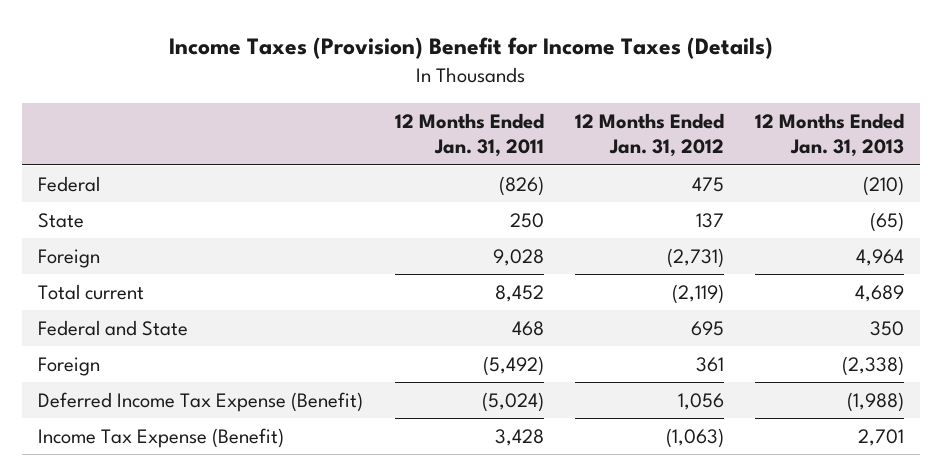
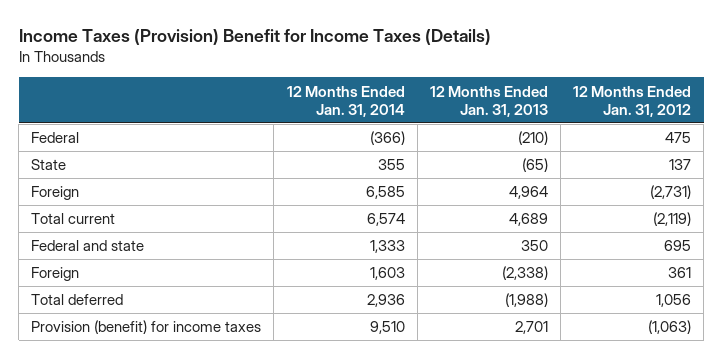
- | 12 Months Ended Jan. 31, 2011 | 12 Months Ended Jan. 31, 2012 | 12 Months Ended Jan. 31, 2013
+ | 12 Months Ended Jan. 31, 2014 | 12 Months Ended Jan. 31, 2013 | 12 Months Ended Jan. 31, 2012
- Federal and State | 468 | 695 | 350
+ Federal and state | 1,333 | 350 | 695
- Deferred Income Tax Expense (Benefit) | (5,024) | 1,056 | (1,988)
- Income Tax Expense (Benefit) | 3,428 | (1,063) | 2,701
+ Total deferred | 2,936 | (1,988) | 1,056
+ Provision (benefit) for income taxes | 9,510 | 2,701 | (1,063)

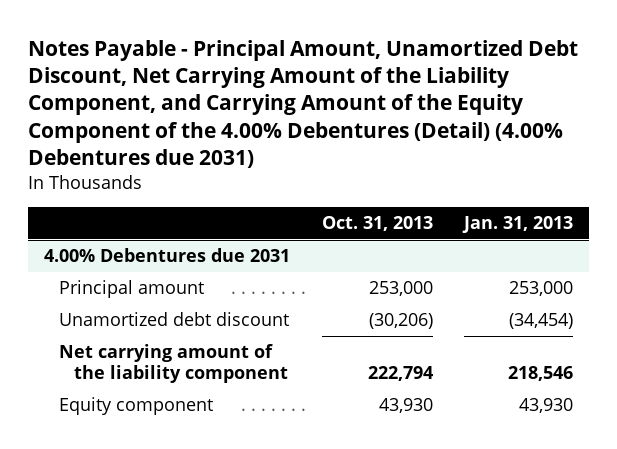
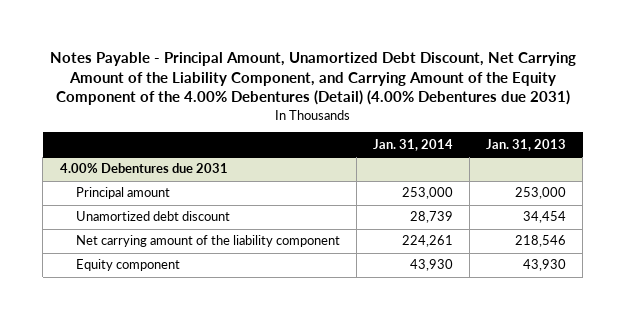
- | Oct. 31, 2013 | Jan. 31, 2013
+ | Jan. 31, 2014 | Jan. 31, 2013
@ 4.00% Debentures due 2031
- Unamortized debt discount | (30,206) | (34,454)
+ Unamortized debt discount | 28,739 | 34,454

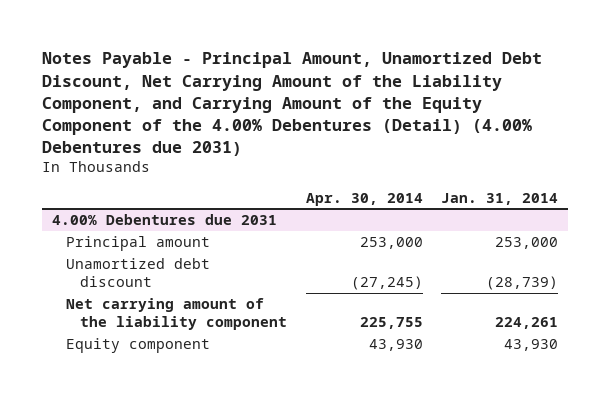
- | Jan. 31, 2014 | Jan. 31, 2013
+ | Apr. 30, 2014 | Jan. 31, 2014
@ 4.00% Debentures due 2031
- Unamortized debt discount | 28,739 | 34,454
+ Unamortized debt discount | (27,245) | (28,739)

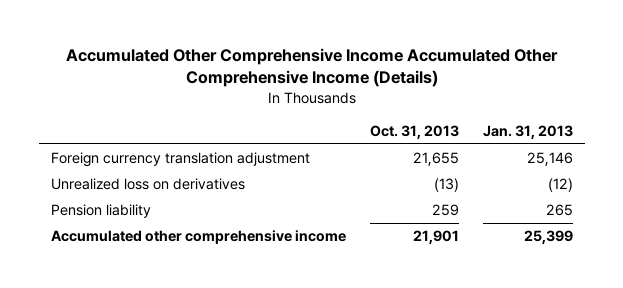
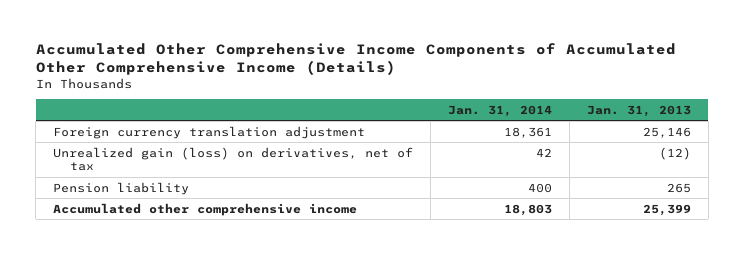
- Accumulated Other Comprehensive Income Accumulated Other Comprehensive Income (Details)
+ Accumulated Other Comprehensive Income Components of Accumulated Other Comprehensive Income (Details)
- | Oct. 31, 2013 | Jan. 31, 2013
+ | Jan. 31, 2014 | Jan. 31, 2013
- Unrealized loss on derivatives | (13) | (12)
+ Unrealized gain (loss) on derivatives, net of tax | 42 | (12)

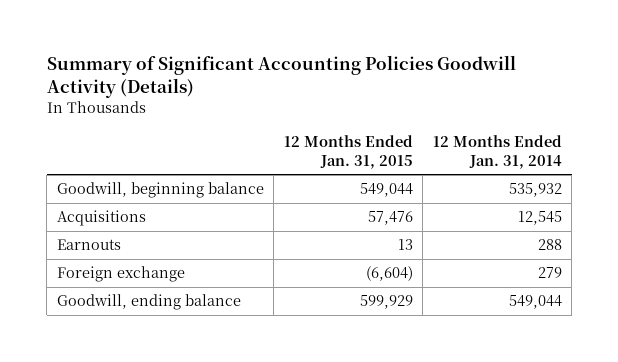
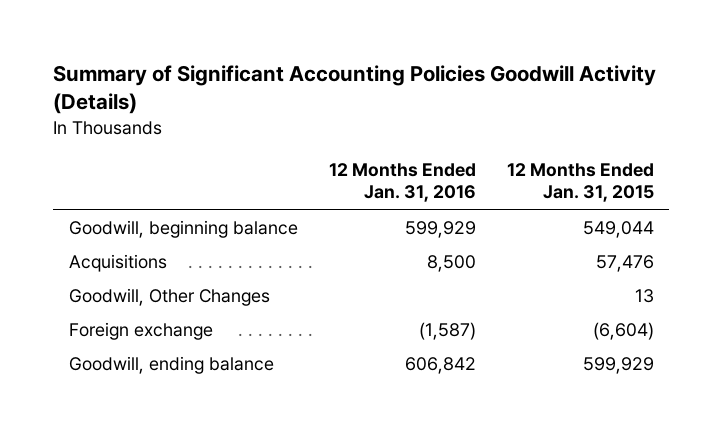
- | 12 Months Ended Jan. 31, 2015 | 12 Months Ended Jan. 31, 2014
+ | 12 Months Ended Jan. 31, 2016 | 12 Months Ended Jan. 31, 2015
- Earnouts | 13 | 288
+ Goodwill, Other Changes | | 13

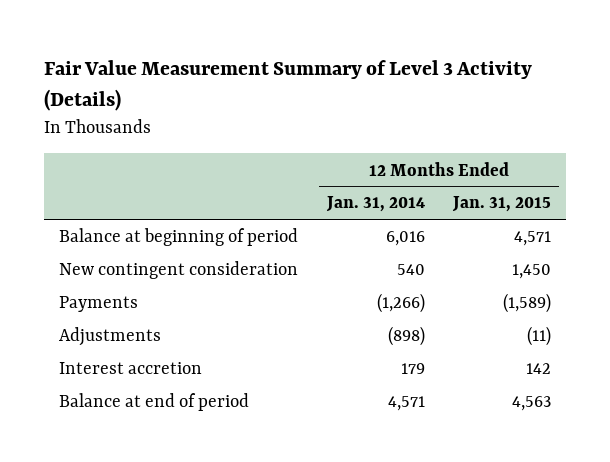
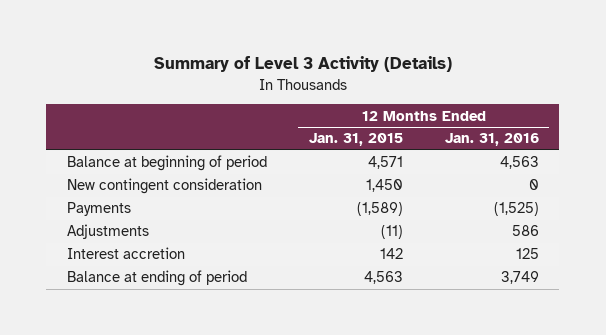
- Fair Value Measurement Summary of Level 3 Activity (Details)
+ Summary of Level 3 Activity (Details)
- | 12 Months Ended Jan. 31, 2014 | 12 Months Ended Jan. 31, 2015
+ | 12 Months Ended Jan. 31, 2015 | 12 Months Ended Jan. 31, 2016
- Balance at end of period | 4,571 | 4,563
+ Balance at ending of period | 4,563 | 3,749

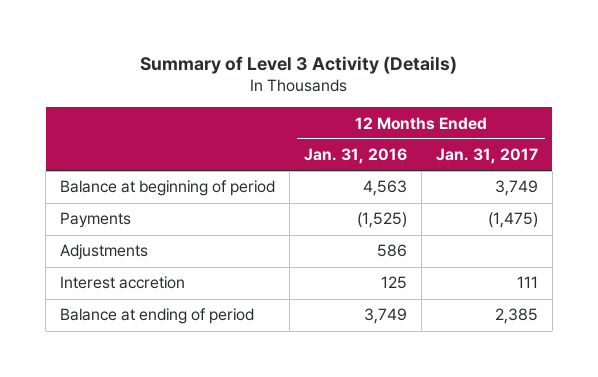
- | 12 Months Ended Jan. 31, 2015 | 12 Months Ended Jan. 31, 2016
+ | 12 Months Ended Jan. 31, 2016 | 12 Months Ended Jan. 31, 2017
- New contingent consideration | 1,450 | 0

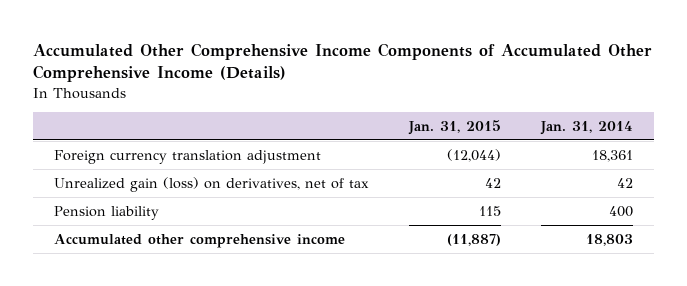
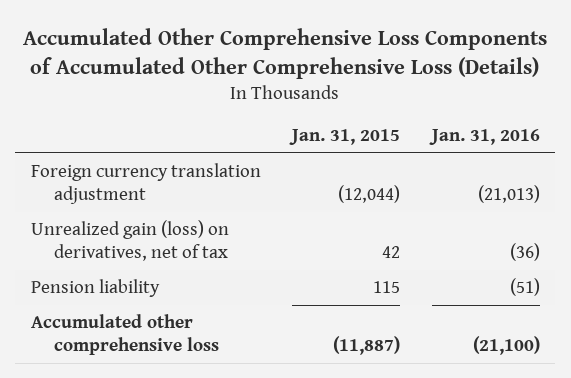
- Accumulated Other Comprehensive Income Components of Accumulated Other Comprehensive Income (Details)
+ Accumulated Other Comprehensive Loss Components of Accumulated Other Comprehensive Loss (Details)
- | Jan. 31, 2015 | Jan. 31, 2014
+ | Jan. 31, 2015 | Jan. 31, 2016
- Accumulated other comprehensive income | (11,887) | 18,803
+ Accumulated other comprehensive loss | (11,887) | (21,100)

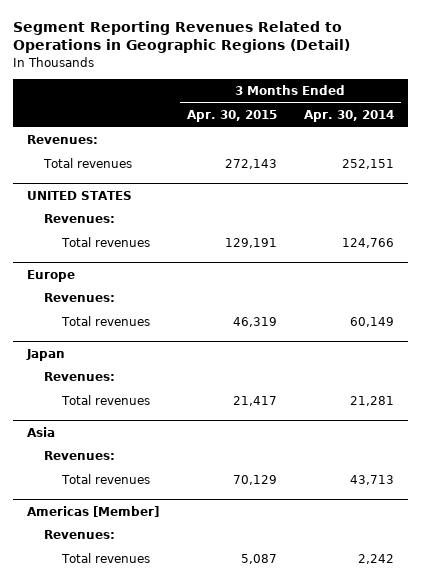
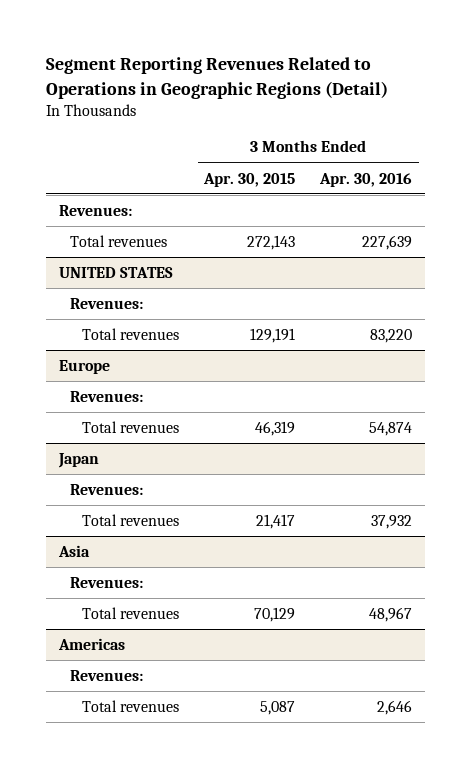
- | 3 Months Ended Apr. 30, 2015 | 3 Months Ended Apr. 30, 2014
+ | 3 Months Ended Apr. 30, 2015 | 3 Months Ended Apr. 30, 2016
- Americas [Member]
+ Americas

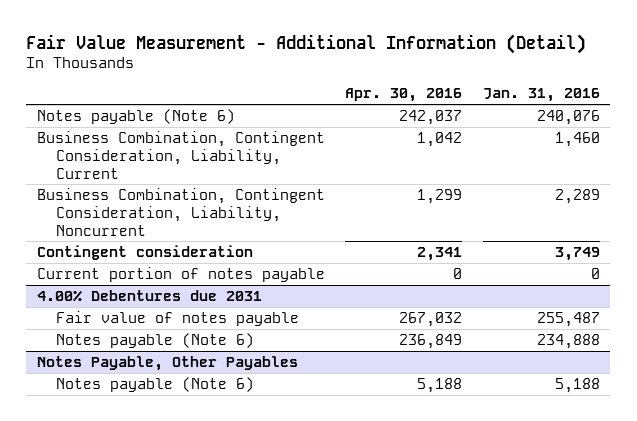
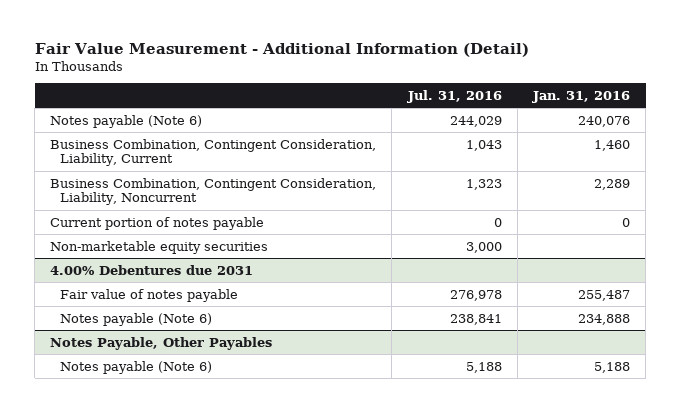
- | Apr. 30, 2016 | Jan. 31, 2016
+ | Jul. 31, 2016 | Jan. 31, 2016
- Contingent consideration | 2,341 | 3,749
+ Non-marketable equity securities | 3,000 |

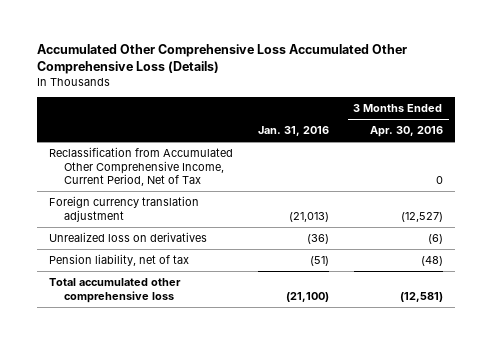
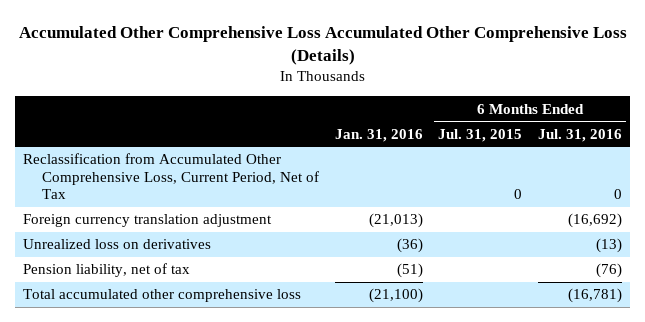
- | Jan. 31, 2016 | 3 Months Ended Apr. 30, 2016
+ | Jan. 31, 2016 | 6 Months Ended Jul. 31, 2015 | 6 Months Ended Jul. 31, 2016
- Reclassification from Accumulated Other Comprehensive Income, Current Period, Net of Tax | | 0
+ Reclassification from Accumulated Other Comprehensive Loss, Current Period, Net of Tax | | 0 | 0

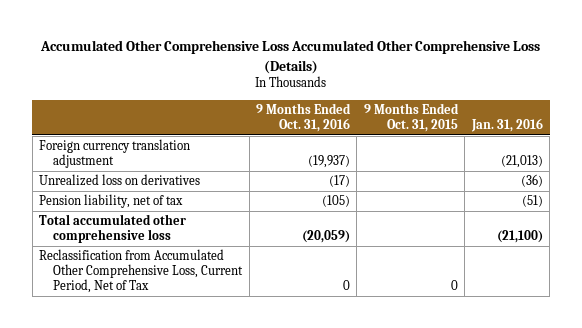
- | Jan. 31, 2016 | 6 Months Ended Jul. 31, 2015 | 6 Months Ended Jul. 31, 2016
+ | 9 Months Ended Oct. 31, 2016 | 9 Months Ended Oct. 31, 2015 | Jan. 31, 2016
moved down: Reclassification from Accumulated Other Comprehensive Loss, Current Period, Net of Tax | 0 | 0 |

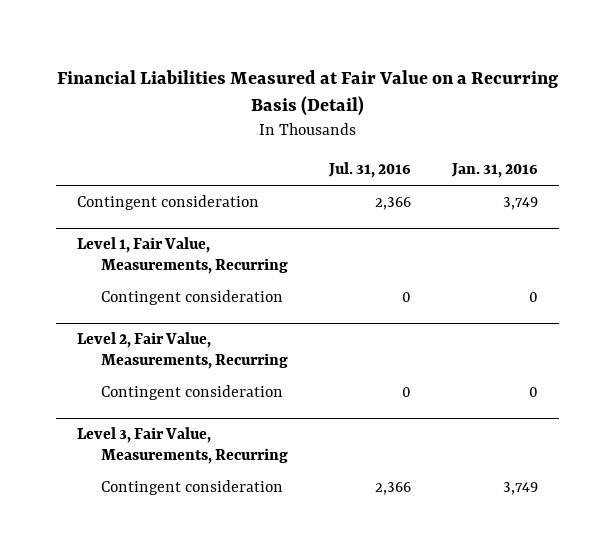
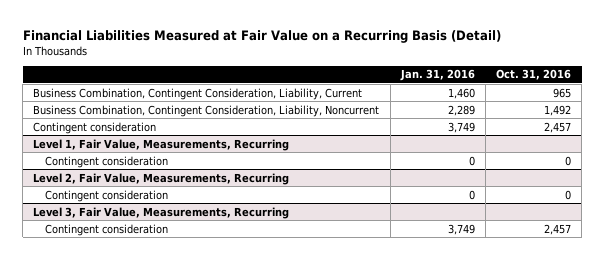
- | Jul. 31, 2016 | Jan. 31, 2016
+ | Jan. 31, 2016 | Oct. 31, 2016
+ Business Combination, Contingent Consideration, Liability, Current | 1,460 | 965
+ Business Combination, Contingent Consideration, Liability, Noncurrent | 2,289 | 1,492

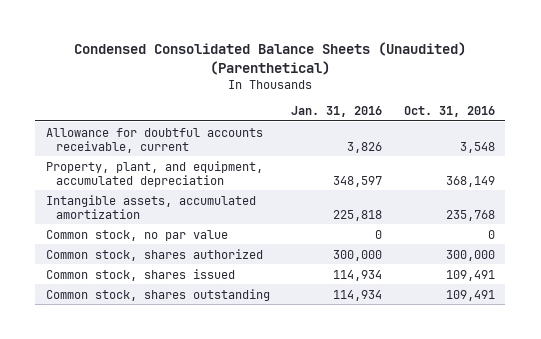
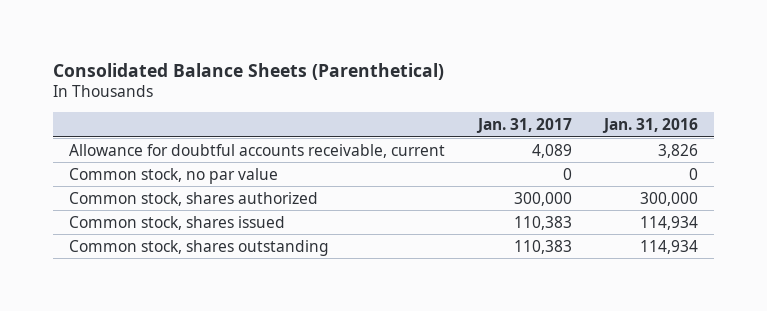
- Condensed Consolidated Balance Sheets (Unaudited) (Parenthetical)
+ Consolidated Balance Sheets (Parenthetical)
- | Jan. 31, 2016 | Oct. 31, 2016
+ | Jan. 31, 2017 | Jan. 31, 2016
- Property, plant, and equipment, accumulated depreciation | 348,597 | 368,149
- Intangible assets, accumulated amortization | 225,818 | 235,768

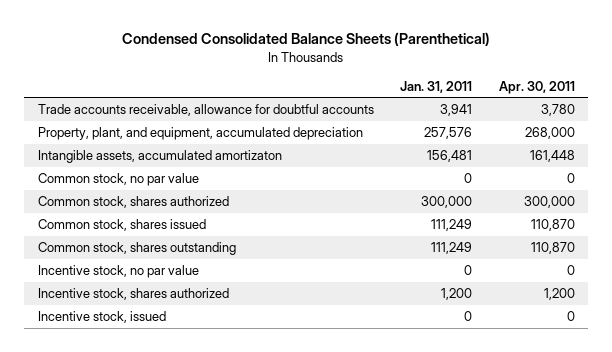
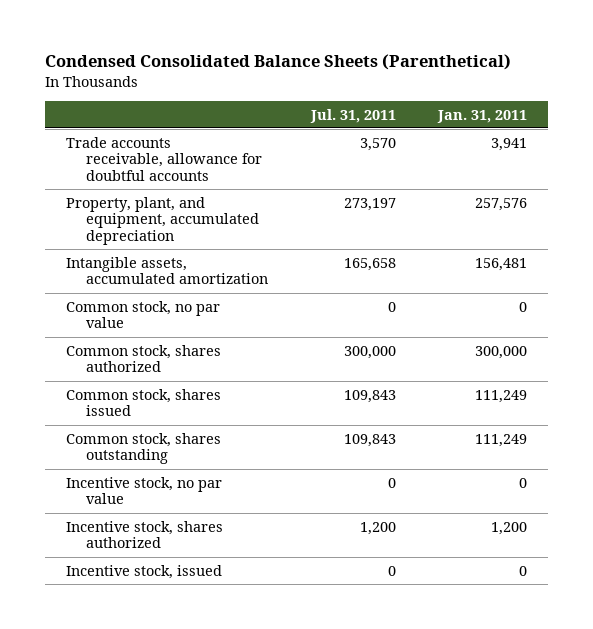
- | Jan. 31, 2011 | Apr. 30, 2011
+ | Jul. 31, 2011 | Jan. 31, 2011
- Intangible assets, accumulated amortizaton | 156,481 | 161,448
+ Intangible assets, accumulated amortization | 165,658 | 156,481

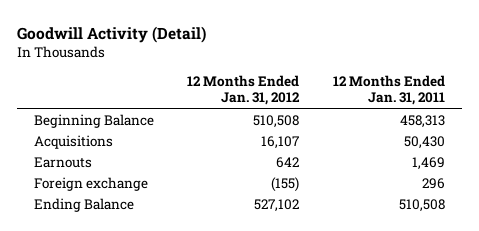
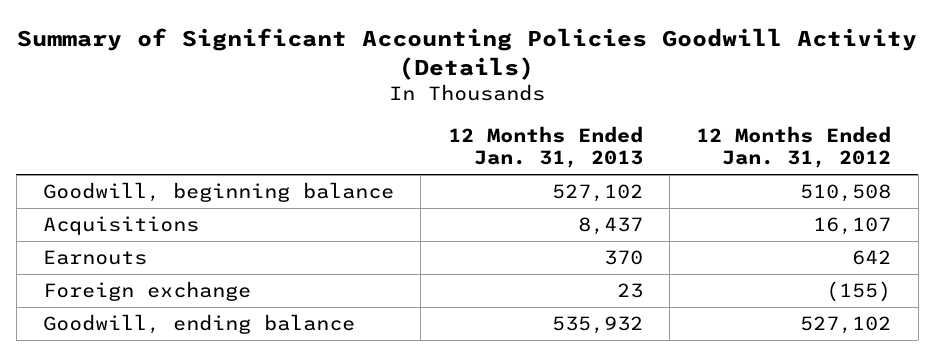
- Goodwill Activity (Detail)
+ Summary of Significant Accounting Policies Goodwill Activity (Details)
- | 12 Months Ended Jan. 31, 2012 | 12 Months Ended Jan. 31, 2011
+ | 12 Months Ended Jan. 31, 2013 | 12 Months Ended Jan. 31, 2012
- Beginning Balance | 510,508 | 458,313
+ Goodwill, beginning balance | 527,102 | 510,508
- Ending Balance | 527,102 | 510,508
+ Goodwill, ending balance | 535,932 | 527,102

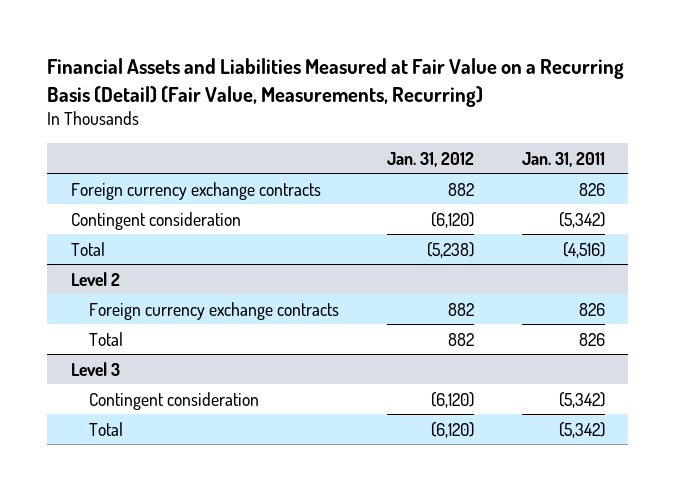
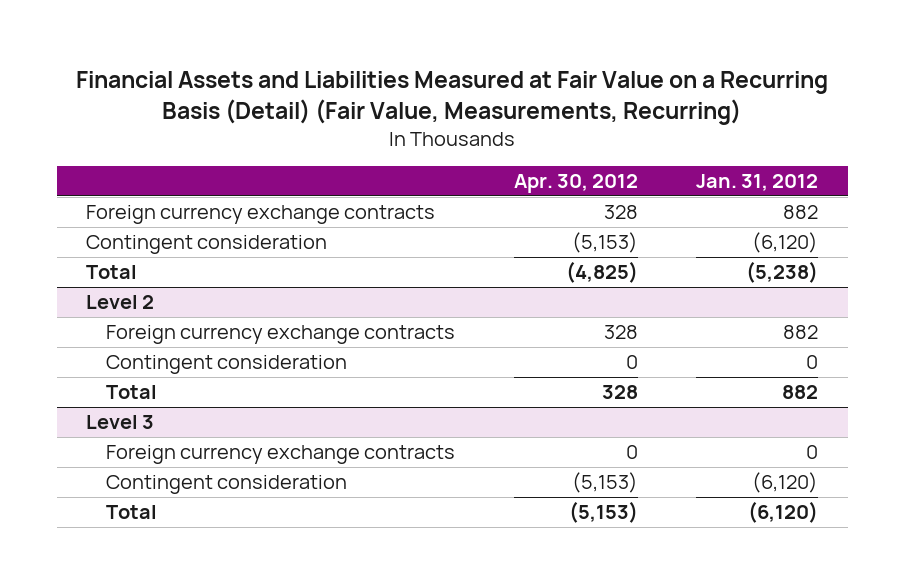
- | Jan. 31, 2012 | Jan. 31, 2011
+ | Apr. 30, 2012 | Jan. 31, 2012
@ Level 2
+ Contingent consideration | 0 | 0
@ Level 3
+ Foreign currency exchange contracts | 0 | 0

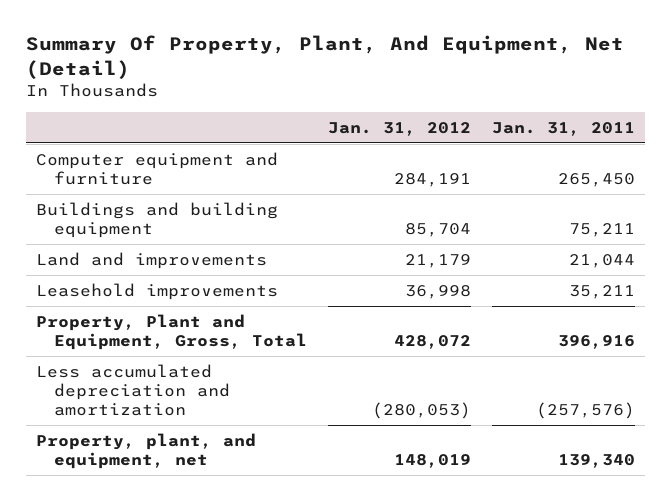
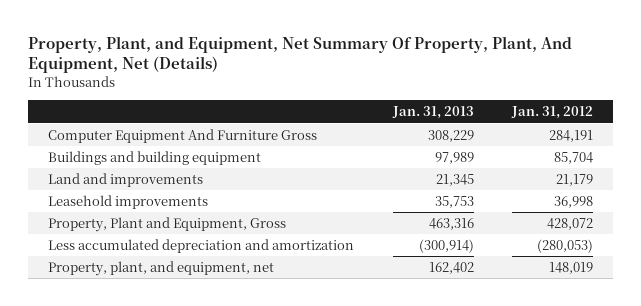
- Summary Of Property, Plant, And Equipment, Net (Detail)
+ Property, Plant, and Equipment, Net Summary Of Property, Plant, And Equipment, Net (Details)
- | Jan. 31, 2012 | Jan. 31, 2011
+ | Jan. 31, 2013 | Jan. 31, 2012
- Computer equipment and furniture | 284,191 | 265,450
+ Computer Equipment And Furniture Gross | 308,229 | 284,191
- Property, Plant and Equipment, Gross, Total | 428,072 | 396,916
+ Property, Plant and Equipment, Gross | 463,316 | 428,072

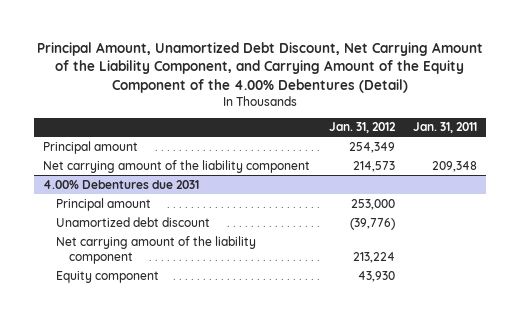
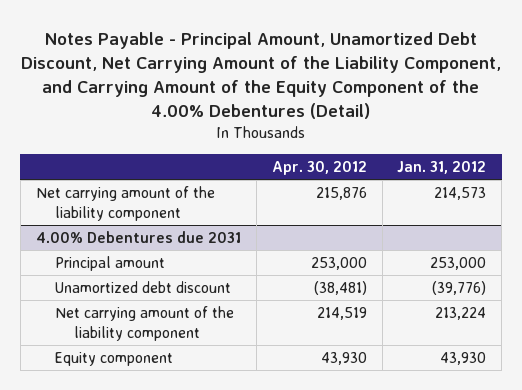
- Principal Amount, Unamortized Debt Discount, Net Carrying Amount of the Liability Component, and Carrying Amount of the Equity Component of the 4.00% Debentures (Detail)
+ Notes Payable - Principal Amount, Unamortized Debt Discount, Net Carrying Amount of the Liability Component, and Carrying Amount of the Equity Component of the 4.00% Debentures (Detail)
- | Jan. 31, 2012 | Jan. 31, 2011
+ | Apr. 30, 2012 | Jan. 31, 2012
- Principal amount | 254,349 |

